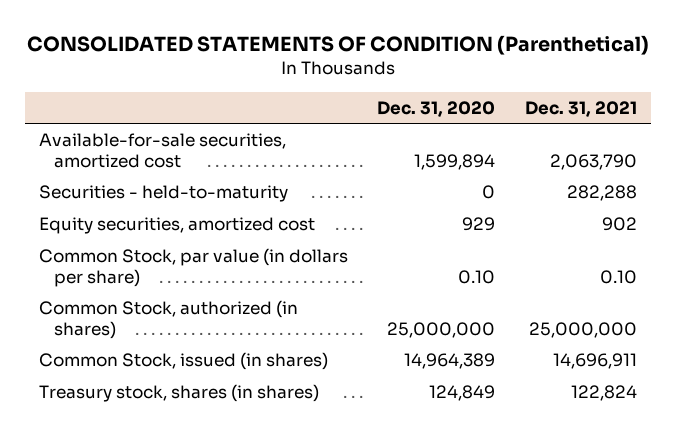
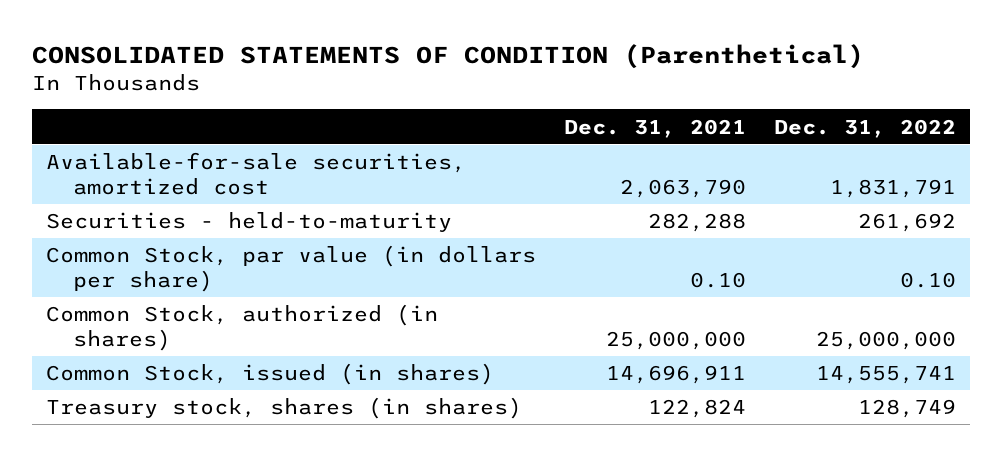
- | Dec. 31, 2020 | Dec. 31, 2021
+ | Dec. 31, 2021 | Dec. 31, 2022
- Equity securities, amortized cost | 929 | 902

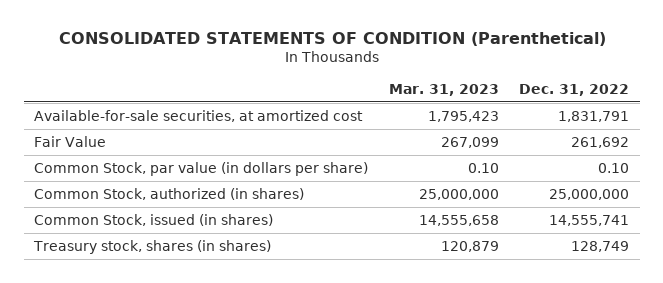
- | Dec. 31, 2021 | Dec. 31, 2022
+ | Mar. 31, 2023 | Dec. 31, 2022
- Available-for-sale securities, amortized cost | 2,063,790 | 1,831,791
- Securities - held-to-maturity | 282,288 | 261,692
+ Available-for-sale securities, at amortized cost | 1,795,423 | 1,831,791
+ Fair Value | 267,099 | 261,692

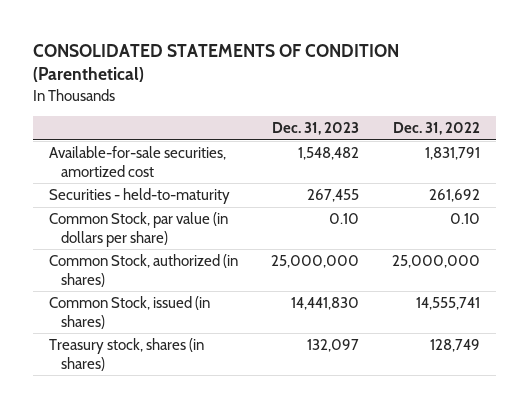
- | Mar. 31, 2023 | Dec. 31, 2022
+ | Dec. 31, 2023 | Dec. 31, 2022
- Available-for-sale securities, at amortized cost | 1,795,423 | 1,831,791
- Fair Value | 267,099 | 261,692
+ Available-for-sale securities, amortized cost | 1,548,482 | 1,831,791
+ Securities - held-to-maturity | 267,455 | 261,692

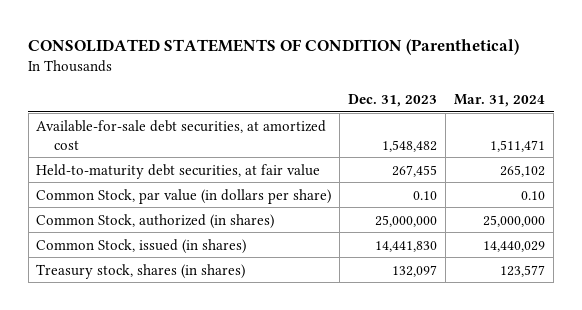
- | Dec. 31, 2023 | Dec. 31, 2022
+ | Dec. 31, 2023 | Mar. 31, 2024
- Available-for-sale securities, amortized cost | 1,548,482 | 1,831,791
- Securities - held-to-maturity | 267,455 | 261,692
+ Available-for-sale debt securities, at amortized cost | 1,548,482 | 1,511,471
+ Held-to-maturity debt securities, at fair value | 267,455 | 265,102

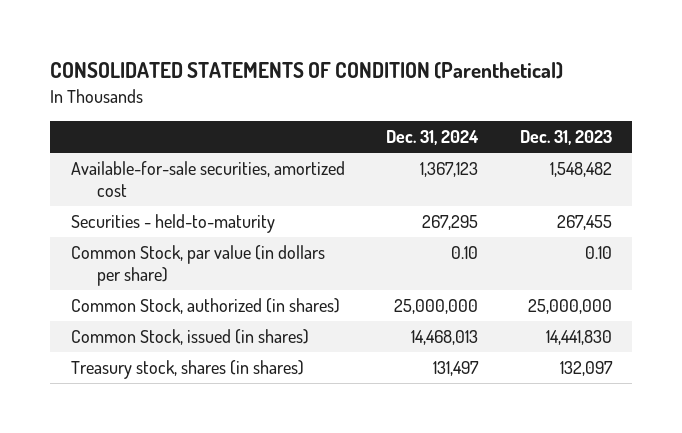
- | Dec. 31, 2023 | Mar. 31, 2024
+ | Dec. 31, 2024 | Dec. 31, 2023
- Available-for-sale debt securities, at amortized cost | 1,548,482 | 1,511,471
- Held-to-maturity debt securities, at fair value | 267,455 | 265,102
+ Available-for-sale securities, amortized cost | 1,367,123 | 1,548,482
+ Securities - held-to-maturity | 267,295 | 267,455

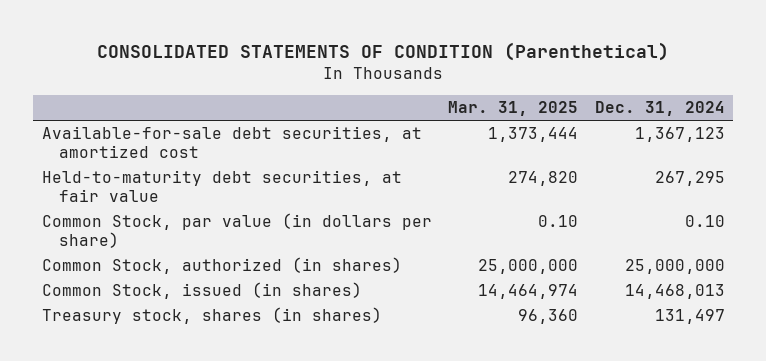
- | Dec. 31, 2024 | Dec. 31, 2023
+ | Mar. 31, 2025 | Dec. 31, 2024
- Available-for-sale securities, amortized cost | 1,367,123 | 1,548,482
- Securities - held-to-maturity | 267,295 | 267,455
+ Available-for-sale debt securities, at amortized cost | 1,373,444 | 1,367,123
+ Held-to-maturity debt securities, at fair value | 274,820 | 267,295

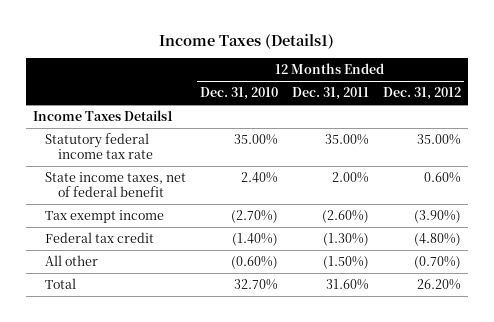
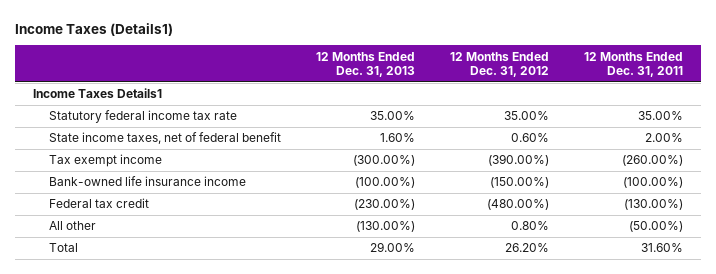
- | 12 Months Ended Dec. 31, 2010 | 12 Months Ended Dec. 31, 2011 | 12 Months Ended Dec. 31, 2012
+ | 12 Months Ended Dec. 31, 2013 | 12 Months Ended Dec. 31, 2012 | 12 Months Ended Dec. 31, 2011
- Tax exempt income | (2.70%) | (2.60%) | (3.90%)
- Federal tax credit | (1.40%) | (1.30%) | (4.80%)
- All other | (0.60%) | (1.50%) | (0.70%)
+ Tax exempt income | (300.00%) | (390.00%) | (260.00%)
+ Bank-owned life insurance income | (100.00%) | (150.00%) | (100.00%)
+ Federal tax credit | (230.00%) | (480.00%) | (130.00%)
+ All other | (130.00%) | 0.80% | (50.00%)

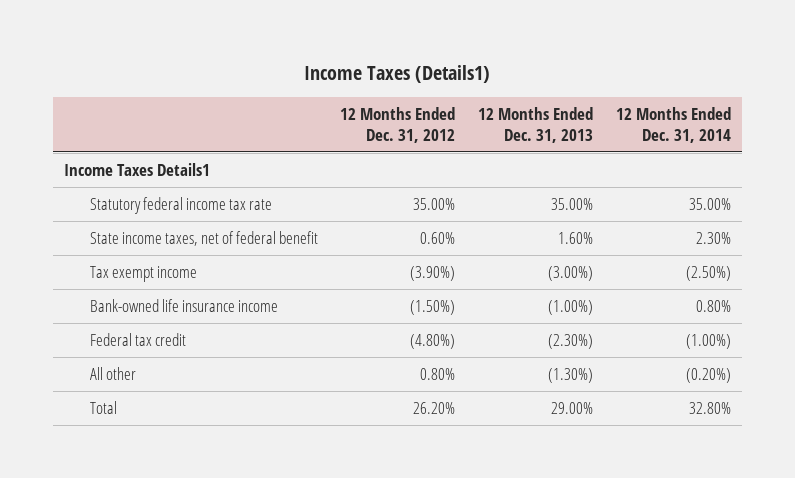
- | 12 Months Ended Dec. 31, 2013 | 12 Months Ended Dec. 31, 2012 | 12 Months Ended Dec. 31, 2011
+ | 12 Months Ended Dec. 31, 2012 | 12 Months Ended Dec. 31, 2013 | 12 Months Ended Dec. 31, 2014
- Tax exempt income | (300.00%) | (390.00%) | (260.00%)
- Bank-owned life insurance income | (100.00%) | (150.00%) | (100.00%)
- Federal tax credit | (230.00%) | (480.00%) | (130.00%)
- All other | (130.00%) | 0.80% | (50.00%)
+ Tax exempt income | (3.90%) | (3.00%) | (2.50%)
+ Bank-owned life insurance income | (1.50%) | (1.00%) | 0.80%
+ Federal tax credit | (4.80%) | (2.30%) | (1.00%)
+ All other | 0.80% | (1.30%) | (0.20%)

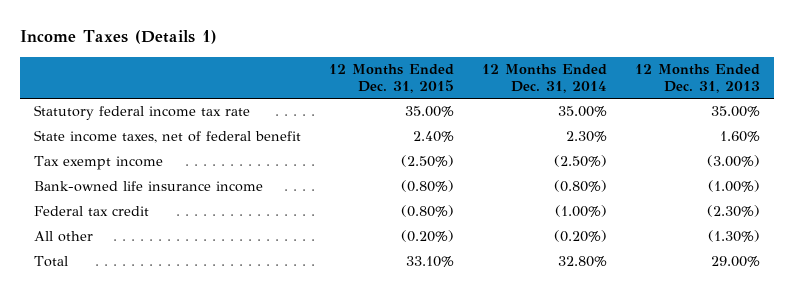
- Income Taxes (Details1)
+ Income Taxes (Details 1)
- | 12 Months Ended Dec. 31, 2012 | 12 Months Ended Dec. 31, 2013 | 12 Months Ended Dec. 31, 2014
+ | 12 Months Ended Dec. 31, 2015 | 12 Months Ended Dec. 31, 2014 | 12 Months Ended Dec. 31, 2013
- Income Taxes Details1
- Bank-owned life insurance income | (1.50%) | (1.00%) | 0.80%
+ Bank-owned life insurance income | (0.80%) | (0.80%) | (1.00%)

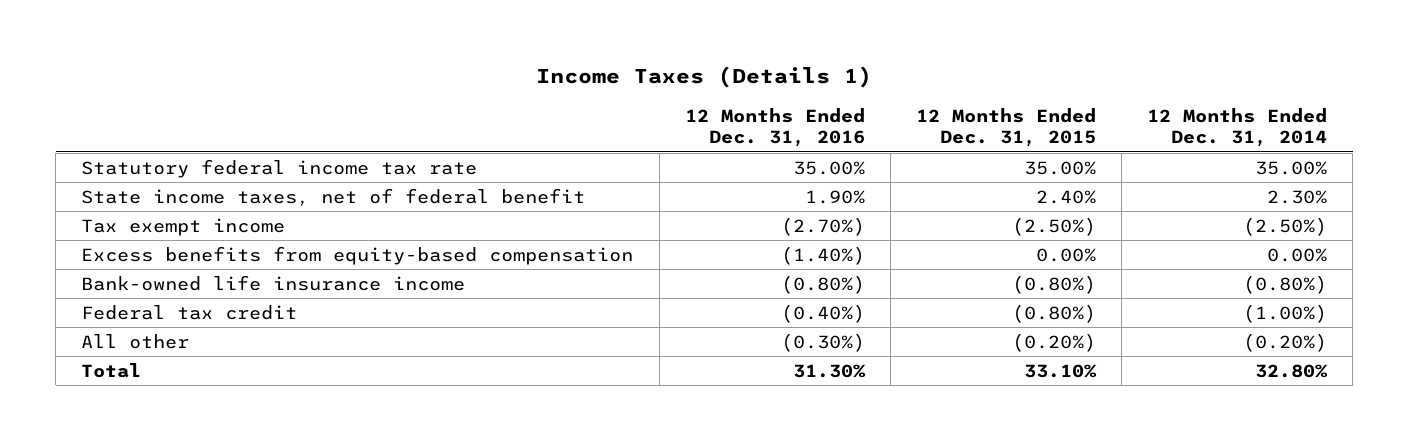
- | 12 Months Ended Dec. 31, 2015 | 12 Months Ended Dec. 31, 2014 | 12 Months Ended Dec. 31, 2013
+ | 12 Months Ended Dec. 31, 2016 | 12 Months Ended Dec. 31, 2015 | 12 Months Ended Dec. 31, 2014
+ Excess benefits from equity-based compensation | (1.40%) | 0.00% | 0.00%

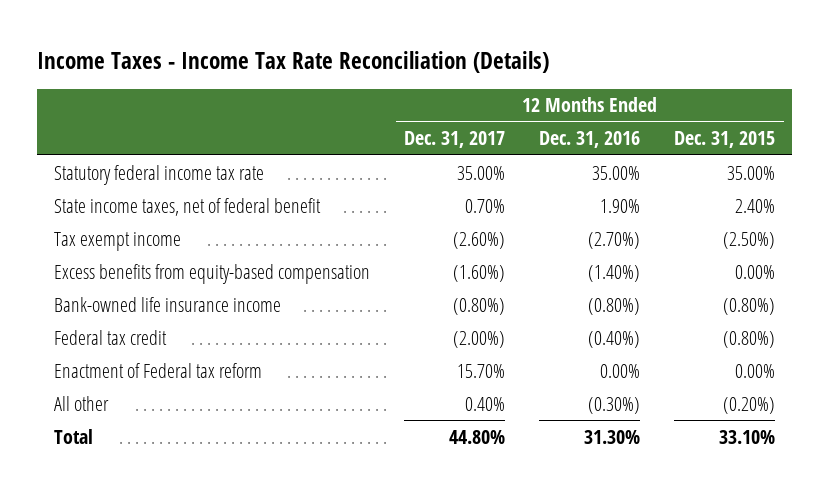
- Income Taxes (Details 1)
+ Income Taxes - Income Tax Rate Reconciliation (Details)
- | 12 Months Ended Dec. 31, 2016 | 12 Months Ended Dec. 31, 2015 | 12 Months Ended Dec. 31, 2014
+ | 12 Months Ended Dec. 31, 2017 | 12 Months Ended Dec. 31, 2016 | 12 Months Ended Dec. 31, 2015
+ Enactment of Federal tax reform | 15.70% | 0.00% | 0.00%

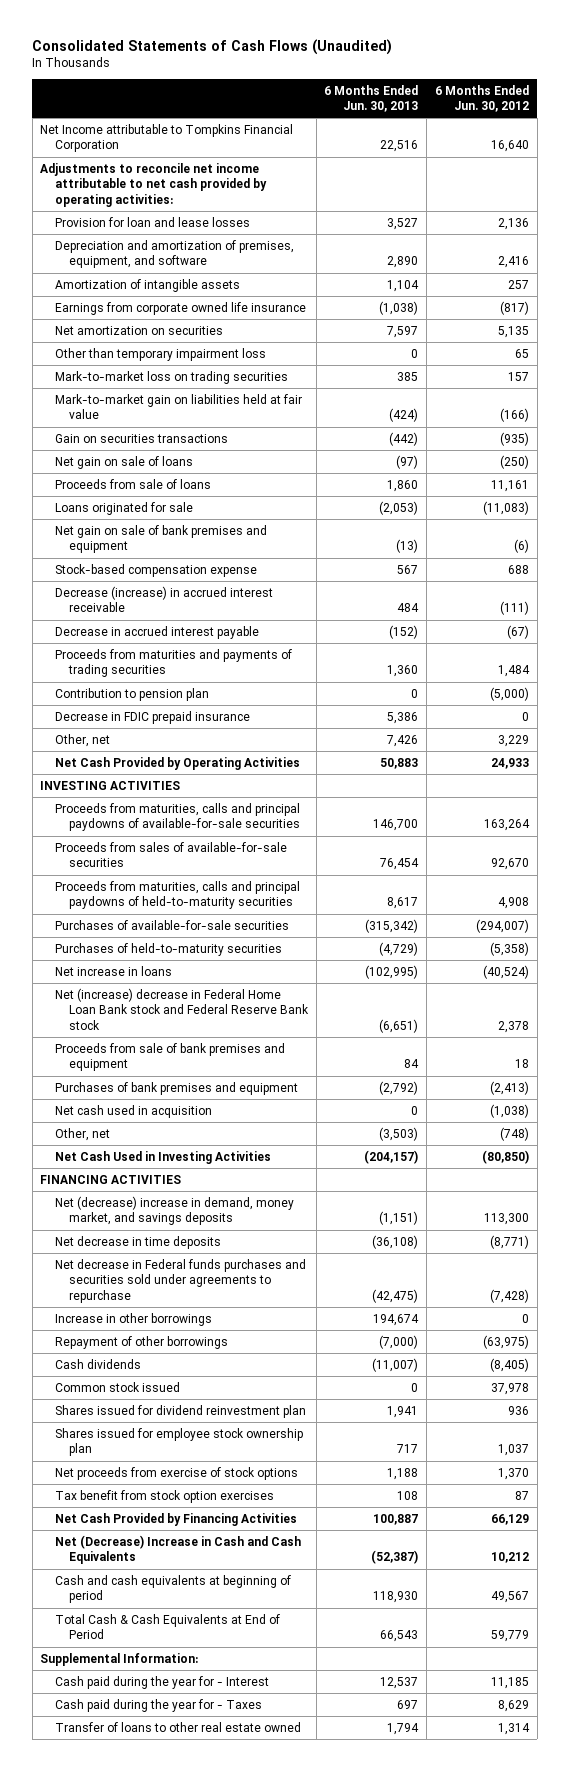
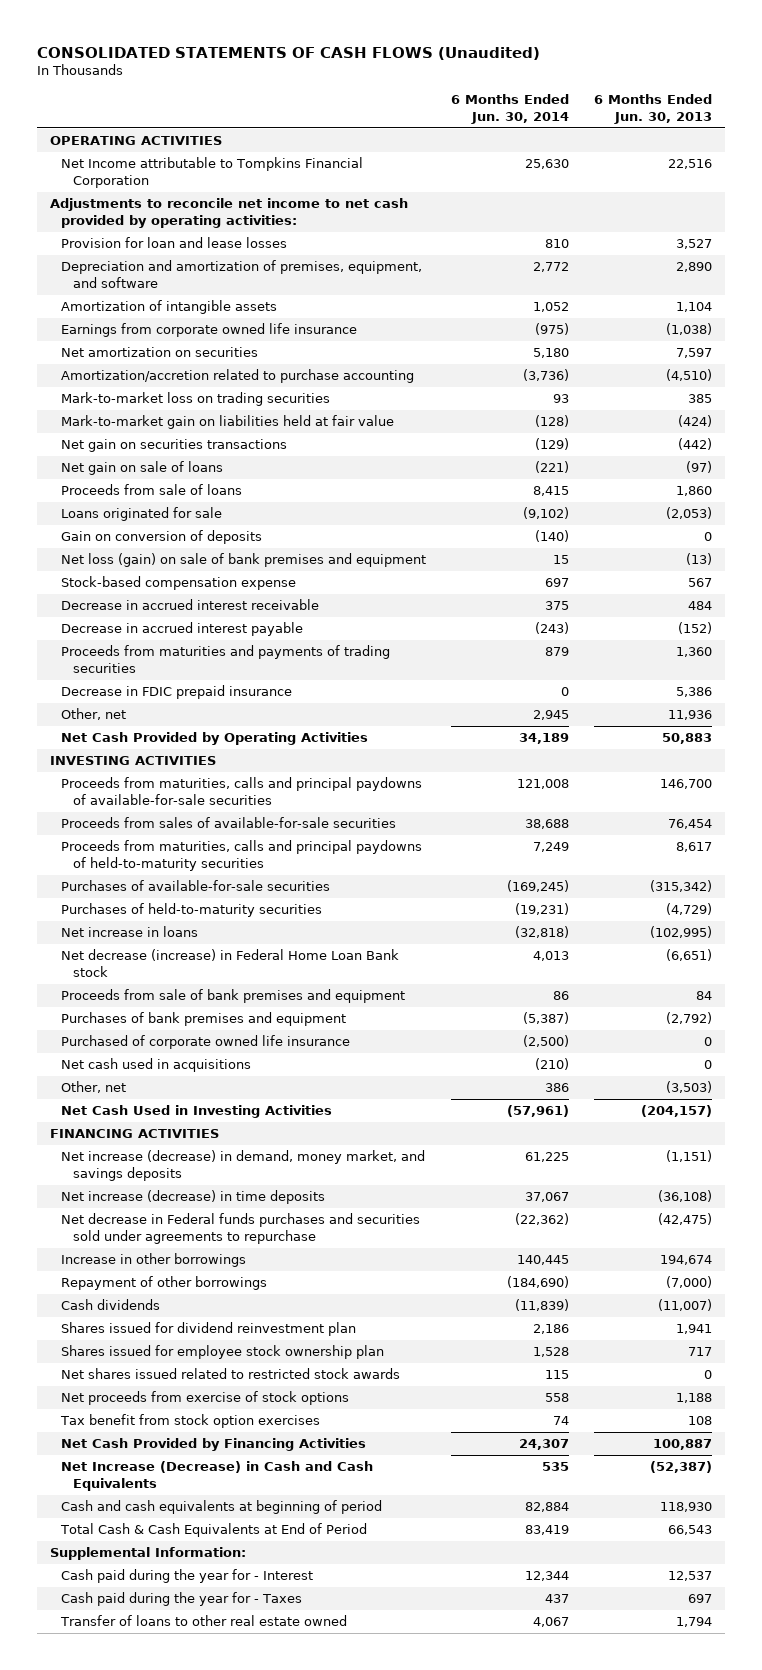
- Consolidated Statements of Cash Flows (Unaudited)
+ CONSOLIDATED STATEMENTS OF CASH FLOWS (Unaudited)
- | 6 Months Ended Jun. 30, 2013 | 6 Months Ended Jun. 30, 2012
+ | 6 Months Ended Jun. 30, 2014 | 6 Months Ended Jun. 30, 2013
+ OPERATING ACTIVITIES
- Adjustments to reconcile net income attributable to net cash provided by operating activities:
+ Adjustments to reconcile net income to net cash provided by operating activities:
- Other than temporary impairment loss | 0 | 65
+ Amortization/accretion related to purchase accounting | (3,736) | (4,510)
- Gain on securities transactions | (442) | (935)
+ Net gain on securities transactions | (129) | (442)
- Net gain on sale of bank premises and equipment | (13) | (6)
+ Gain on conversion of deposits | (140) | 0
+ Net loss (gain) on sale of bank premises and equipment | 15 | (13)
- Decrease (increase) in accrued interest receivable | 484 | (111)
+ Decrease in accrued interest receivable | 375 | 484
- Contribution to pension plan | 0 | (5,000)
- Other, net | 7,426 | 3,229
+ Other, net | 2,945 | 11,936
- Net (increase) decrease in Federal Home Loan Bank stock and Federal Reserve Bank stock | (6,651) | 2,378
+ Net decrease (increase) in Federal Home Loan Bank stock | 4,013 | (6,651)
- Net cash used in acquisition | 0 | (1,038)
+ Purchased of corporate owned life insurance | (2,500) | 0
+ Net cash used in acquisitions | (210) | 0
- Net (decrease) increase in demand, money market, and savings deposits | (1,151) | 113,300
- Net decrease in time deposits | (36,108) | (8,771)
+ Net increase (decrease) in demand, money market, and savings deposits | 61,225 | (1,151)
+ Net increase (decrease) in time deposits | 37,067 | (36,108)
- Common stock issued | 0 | 37,978
+ Net shares issued related to restricted stock awards | 115 | 0
- Net (Decrease) Increase in Cash and Cash Equivalents | (52,387) | 10,212
+ Net Increase (Decrease) in Cash and Cash Equivalents | 535 | (52,387)

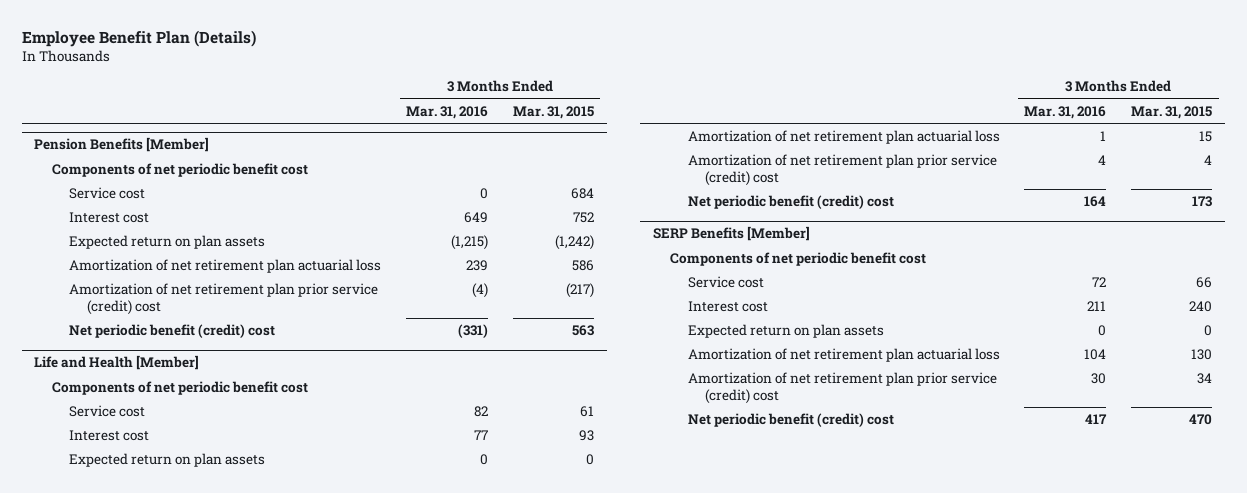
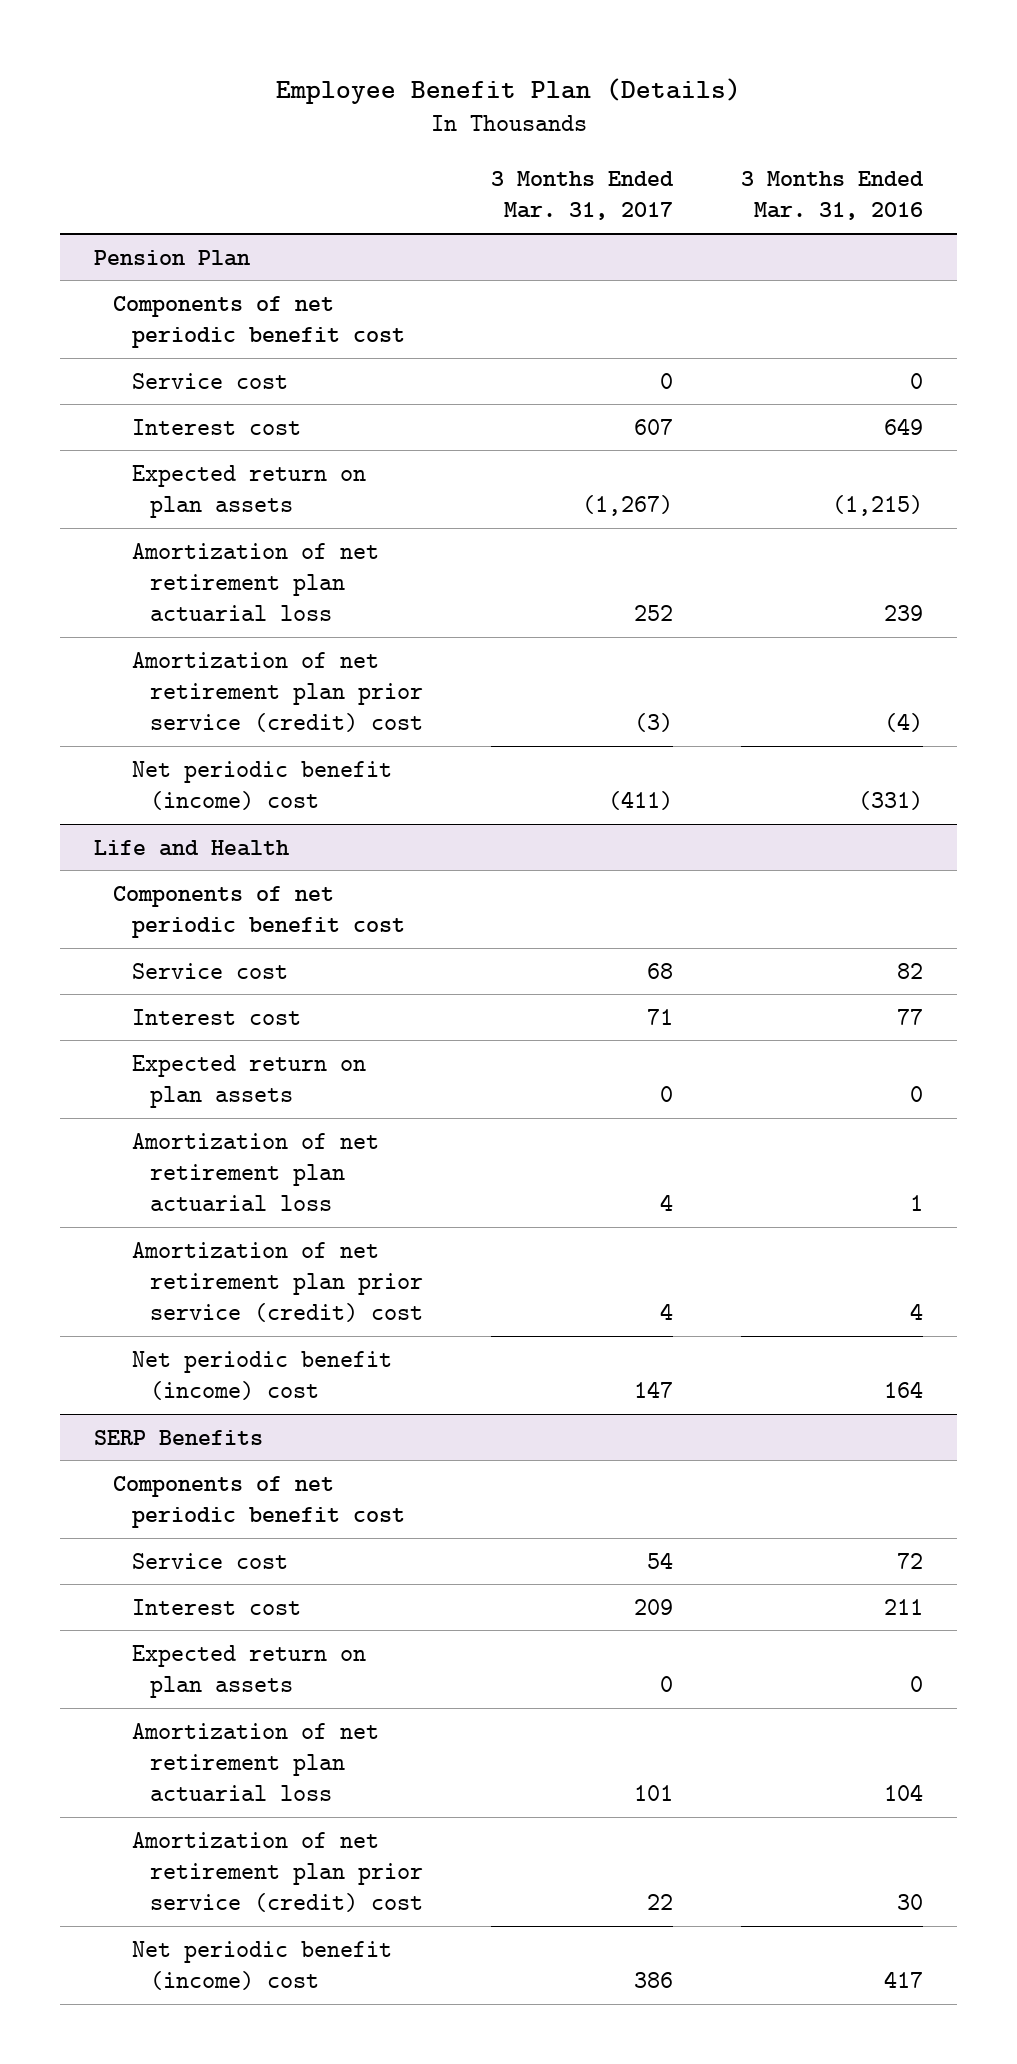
- | 3 Months Ended Mar. 31, 2016 | 3 Months Ended Mar. 31, 2015
+ | 3 Months Ended Mar. 31, 2017 | 3 Months Ended Mar. 31, 2016
- Pension Benefits [Member]
+ Pension Plan
- Net periodic benefit (credit) cost | (331) | 563
- Life and Health [Member]
+ Net periodic benefit (income) cost | (411) | (331)
+ Life and Health
- Net periodic benefit (credit) cost | 164 | 173
- SERP Benefits [Member]
+ Net periodic benefit (income) cost | 147 | 164
+ SERP Benefits
- Net periodic benefit (credit) cost | 417 | 470
+ Net periodic benefit (income) cost | 386 | 417

